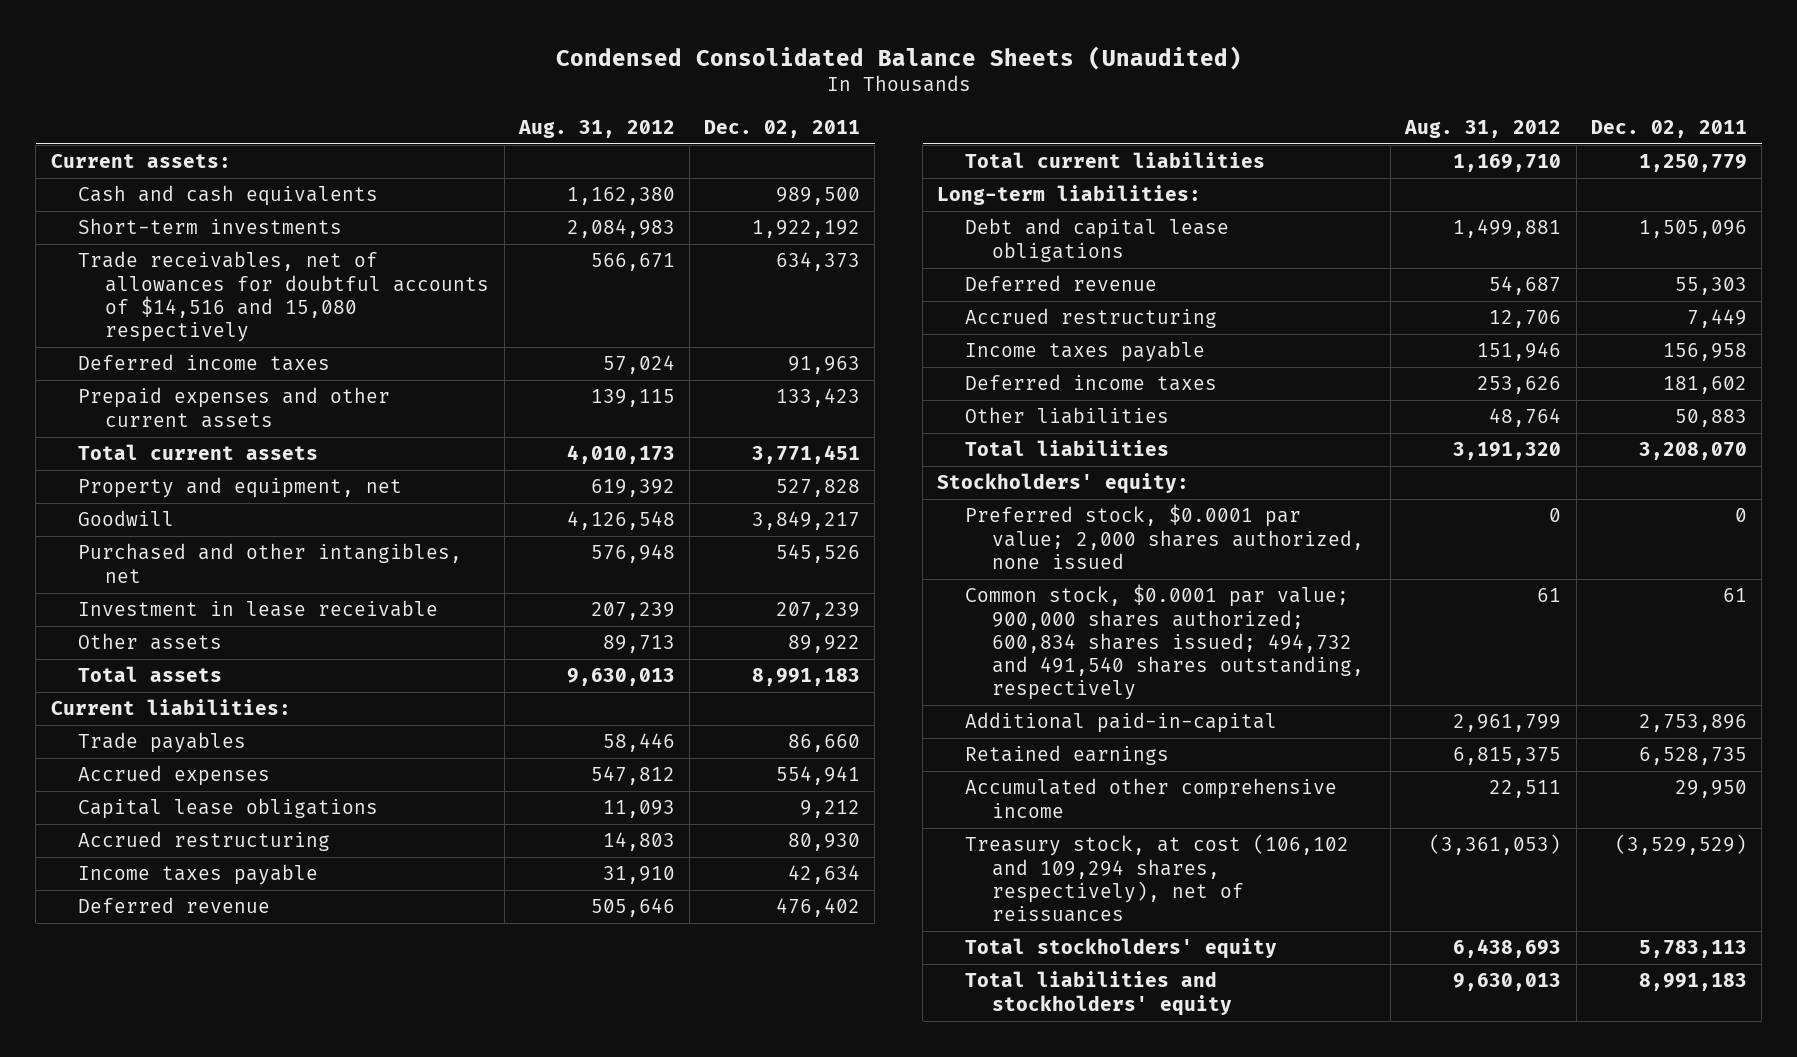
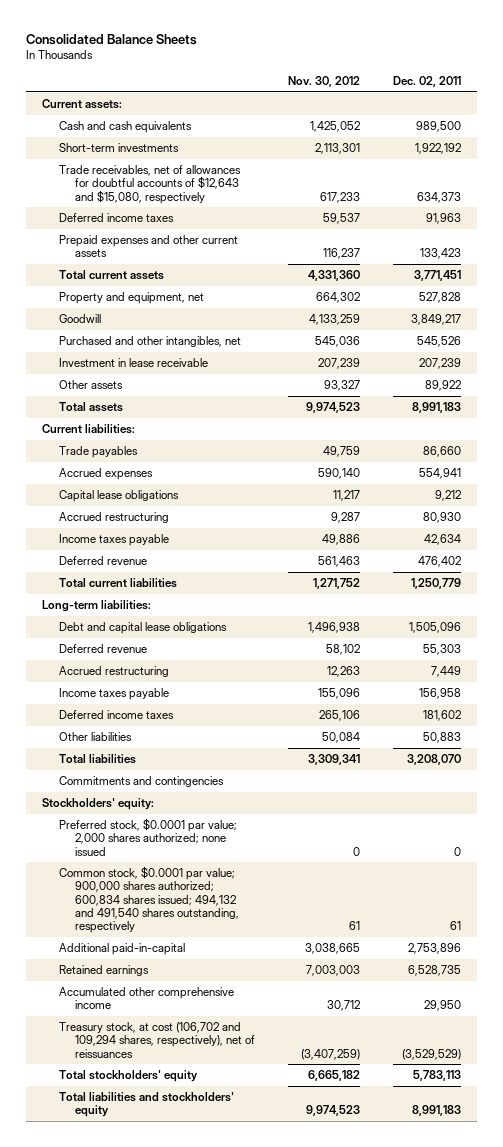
- Condensed Consolidated Balance Sheets (Unaudited)
+ Consolidated Balance Sheets
- | Aug. 31, 2012 | Dec. 02, 2011
+ | Nov. 30, 2012 | Dec. 02, 2011
- Trade receivables, net of allowances for doubtful accounts of $14,516 and 15,080 respectively | 566,671 | 634,373
+ Trade receivables, net of allowances for doubtful accounts of $12,643 and $15,080, respectively | 617,233 | 634,373
+ Commitments and contingencies
- Preferred stock, $0.0001 par value; 2,000 shares authorized, none issued | 0 | 0
- Common stock, $0.0001 par value; 900,000 shares authorized; 600,834 shares issued; 494,732 and 491,540 shares outstanding, respectively | 61 | 61
+ Preferred stock, $0.0001 par value; 2,000 shares authorized; none issued | 0 | 0
+ Common stock, $0.0001 par value; 900,000 shares authorized; 600,834 shares issued; 494,132 and 491,540 shares outstanding, respectively | 61 | 61
- Treasury stock, at cost (106,102 and 109,294 shares, respectively), net of reissuances | (3,361,053) | (3,529,529)
+ Treasury stock, at cost (106,702 and 109,294 shares, respectively), net of reissuances | (3,407,259) | (3,529,529)

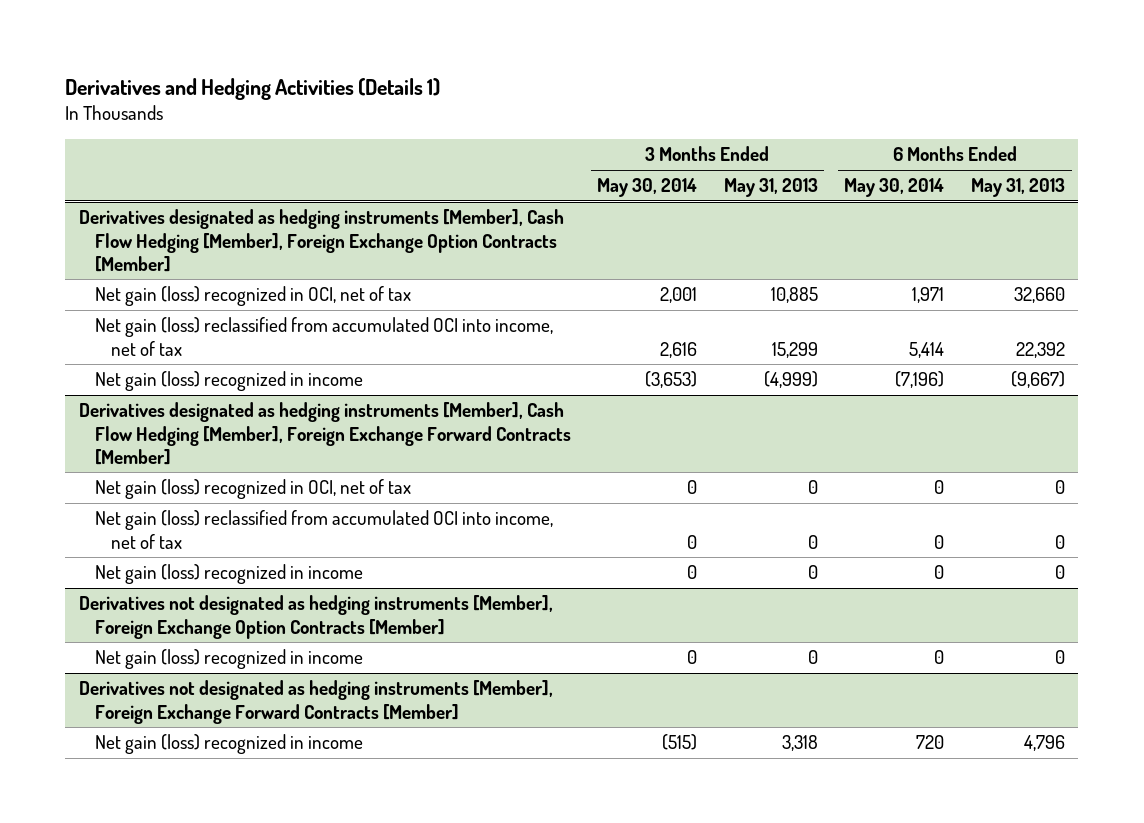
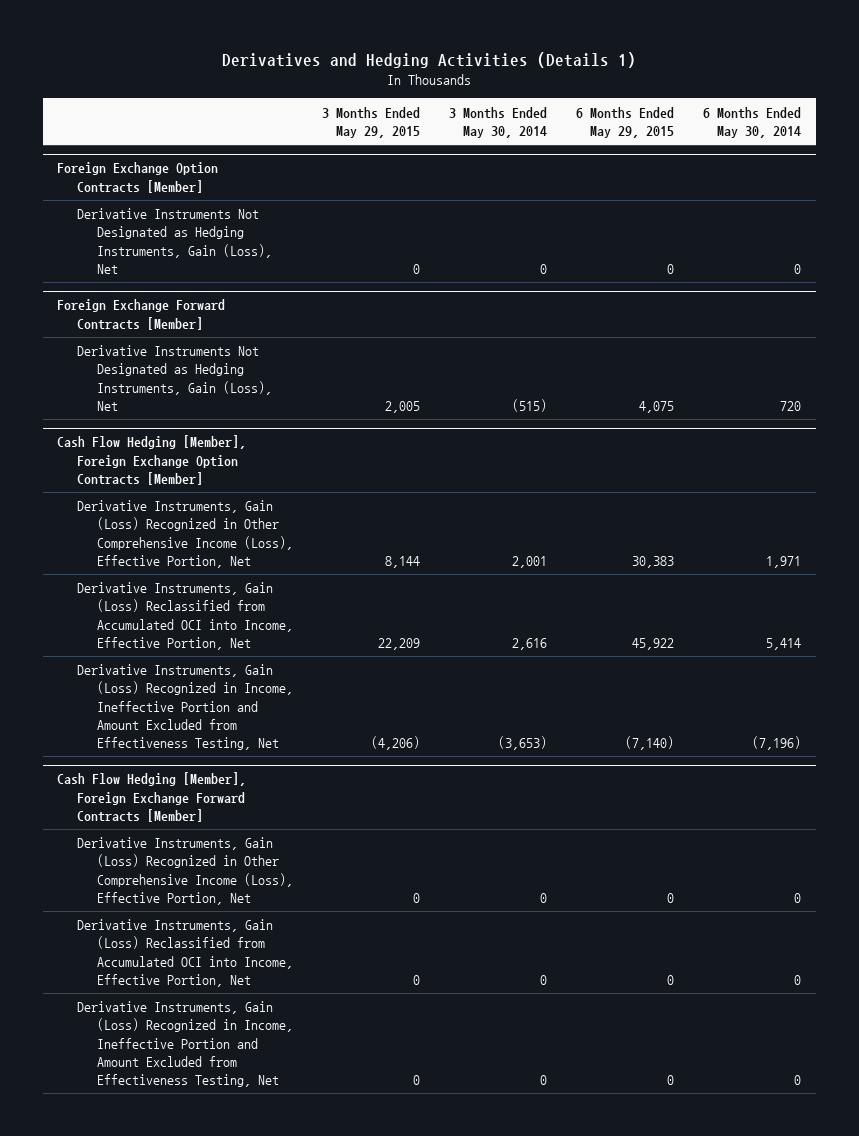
- | 3 Months Ended May 30, 2014 | 3 Months Ended May 31, 2013 | 6 Months Ended May 30, 2014 | 6 Months Ended May 31, 2013
+ | 3 Months Ended May 29, 2015 | 3 Months Ended May 30, 2014 | 6 Months Ended May 29, 2015 | 6 Months Ended May 30, 2014
- Derivatives designated as hedging instruments [Member], Cash Flow Hedging [Member], Foreign Exchange Option Contracts [Member]
- Net gain (loss) recognized in OCI, net of tax | 2,001 | 10,885 | 1,971 | 32,660
- Net gain (loss) reclassified from accumulated OCI into income, net of tax | 2,616 | 15,299 | 5,414 | 22,392
- Net gain (loss) recognized in income | (3,653) | (4,999) | (7,196) | (9,667)
- Derivatives designated as hedging instruments [Member], Cash Flow Hedging [Member], Foreign Exchange Forward Contracts [Member]
- Net gain (loss) recognized in OCI, net of tax | 0 | 0 | 0 | 0
- Net gain (loss) reclassified from accumulated OCI into income, net of tax | 0 | 0 | 0 | 0
- Net gain (loss) recognized in income | 0 | 0 | 0 | 0
- Derivatives not designated as hedging instruments [Member], Foreign Exchange Option Contracts [Member]
- Net gain (loss) recognized in income | 0 | 0 | 0 | 0
- Derivatives not designated as hedging instruments [Member], Foreign Exchange Forward Contracts [Member]
- Net gain (loss) recognized in income | (515) | 3,318 | 720 | 4,796
+ Foreign Exchange Option Contracts [Member]
+ Derivative Instruments Not Designated as Hedging Instruments, Gain (Loss), Net | 0 | 0 | 0 | 0
+ Foreign Exchange Forward Contracts [Member]
+ Derivative Instruments Not Designated as Hedging Instruments, Gain (Loss), Net | 2,005 | (515) | 4,075 | 720
+ Cash Flow Hedging [Member], Foreign Exchange Option Contracts [Member]
+ Derivative Instruments, Gain (Loss) Recognized in Other Comprehensive Income (Loss), Effective Portion, Net | 8,144 | 2,001 | 30,383 | 1,971
+ Derivative Instruments, Gain (Loss) Reclassified from Accumulated OCI into Income, Effective Portion, Net | 22,209 | 2,616 | 45,922 | 5,414
+ Derivative Instruments, Gain (Loss) Recognized in Income, Ineffective Portion and Amount Excluded from Effectiveness Testing, Net | (4,206) | (3,653) | (7,140) | (7,196)
+ Cash Flow Hedging [Member], Foreign Exchange Forward Contracts [Member]
+ Derivative Instruments, Gain (Loss) Recognized in Other Comprehensive Income (Loss), Effective Portion, Net | 0 | 0 | 0 | 0
+ Derivative Instruments, Gain (Loss) Reclassified from Accumulated OCI into Income, Effective Portion, Net | 0 | 0 | 0 | 0
+ Derivative Instruments, Gain (Loss) Recognized in Income, Ineffective Portion and Amount Excluded from Effectiveness Testing, Net | 0 | 0 | 0 | 0

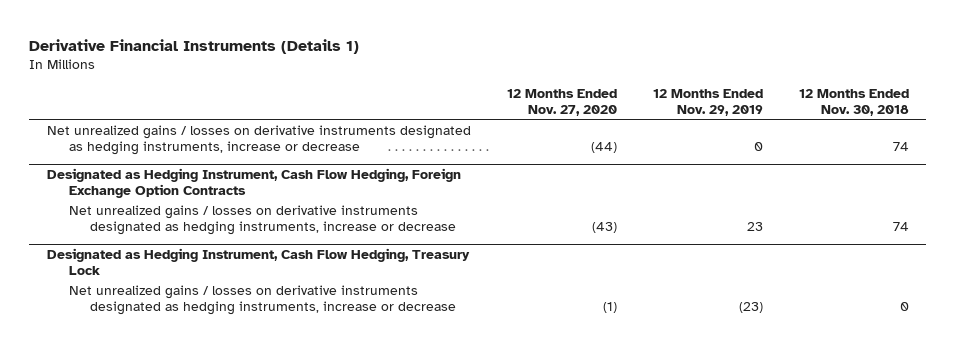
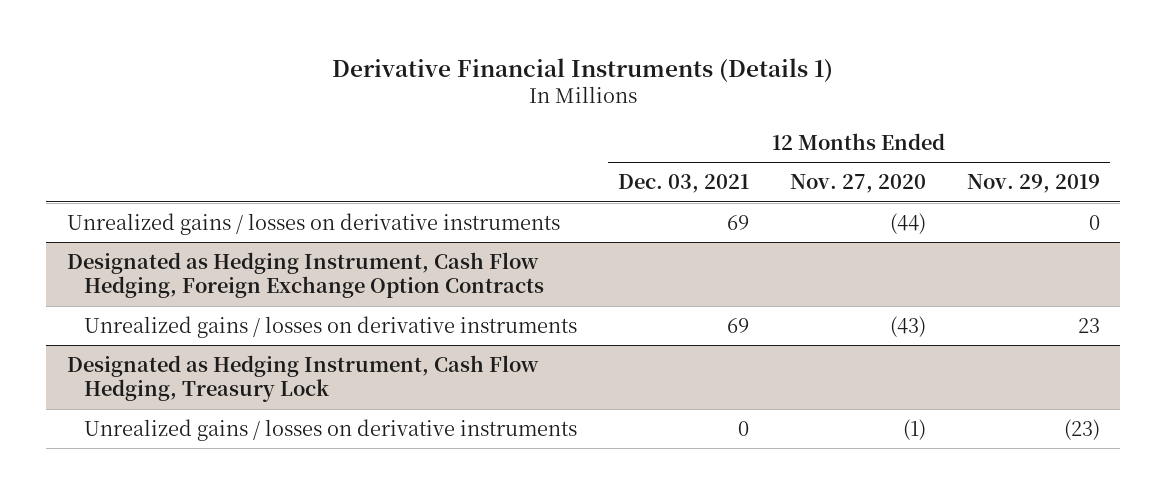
- | 12 Months Ended Nov. 27, 2020 | 12 Months Ended Nov. 29, 2019 | 12 Months Ended Nov. 30, 2018
+ | 12 Months Ended Dec. 03, 2021 | 12 Months Ended Nov. 27, 2020 | 12 Months Ended Nov. 29, 2019
- Net unrealized gains / losses on derivative instruments designated as hedging instruments, increase or decrease | (44) | 0 | 74
+ Unrealized gains / losses on derivative instruments | 69 | (44) | 0
@ Designated as Hedging Instrument, Cash Flow Hedging, Foreign Exchange Option Contracts
- Net unrealized gains / losses on derivative instruments designated as hedging instruments, increase or decrease | (43) | 23 | 74
+ Unrealized gains / losses on derivative instruments | 69 | (43) | 23
@ Designated as Hedging Instrument, Cash Flow Hedging, Treasury Lock
- Net unrealized gains / losses on derivative instruments designated as hedging instruments, increase or decrease | (1) | (23) | 0
+ Unrealized gains / losses on derivative instruments | 0 | (1) | (23)

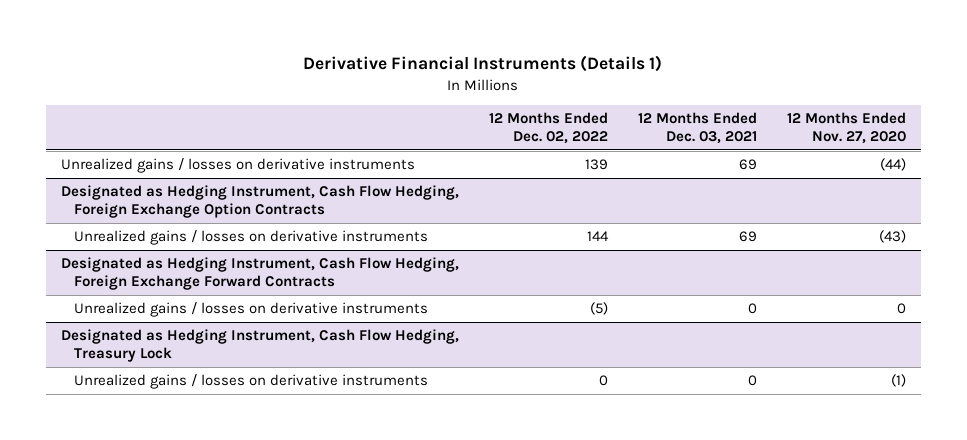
- | 12 Months Ended Dec. 03, 2021 | 12 Months Ended Nov. 27, 2020 | 12 Months Ended Nov. 29, 2019
+ | 12 Months Ended Dec. 02, 2022 | 12 Months Ended Dec. 03, 2021 | 12 Months Ended Nov. 27, 2020
+ Designated as Hedging Instrument, Cash Flow Hedging, Foreign Exchange Forward Contracts
+ Unrealized gains / losses on derivative instruments | (5) | 0 | 0

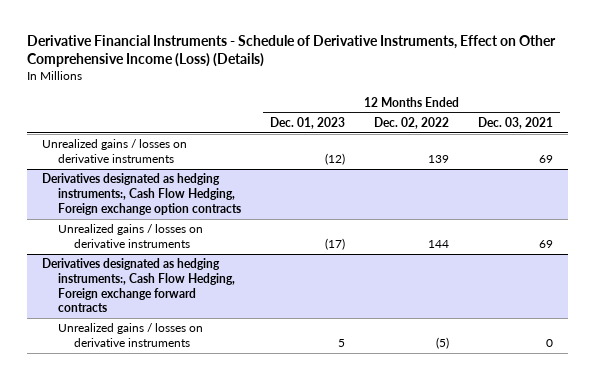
- Derivative Financial Instruments (Details 1)
+ Derivative Financial Instruments - Schedule of Derivative Instruments, Effect on Other Comprehensive Income (Loss) (Details)
- | 12 Months Ended Dec. 02, 2022 | 12 Months Ended Dec. 03, 2021 | 12 Months Ended Nov. 27, 2020
+ | 12 Months Ended Dec. 01, 2023 | 12 Months Ended Dec. 02, 2022 | 12 Months Ended Dec. 03, 2021
- Designated as Hedging Instrument, Cash Flow Hedging, Foreign Exchange Option Contracts
+ Derivatives designated as hedging instruments:, Cash Flow Hedging, Foreign exchange option contracts
- Designated as Hedging Instrument, Cash Flow Hedging, Foreign Exchange Forward Contracts
+ Derivatives designated as hedging instruments:, Cash Flow Hedging, Foreign exchange forward contracts
- Designated as Hedging Instrument, Cash Flow Hedging, Treasury Lock
- Unrealized gains / losses on derivative instruments | 0 | 0 | (1)

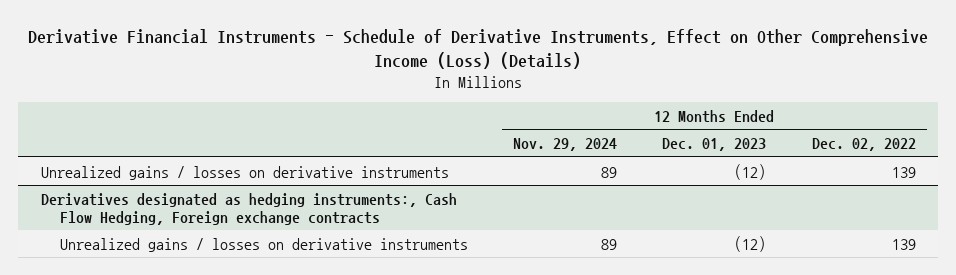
- | 12 Months Ended Dec. 01, 2023 | 12 Months Ended Dec. 02, 2022 | 12 Months Ended Dec. 03, 2021
+ | 12 Months Ended Nov. 29, 2024 | 12 Months Ended Dec. 01, 2023 | 12 Months Ended Dec. 02, 2022
- Derivatives designated as hedging instruments:, Cash Flow Hedging, Foreign exchange option contracts
- Unrealized gains / losses on derivative instruments | (17) | 144 | 69
- Derivatives designated as hedging instruments:, Cash Flow Hedging, Foreign exchange forward contracts
- Unrealized gains / losses on derivative instruments | 5 | (5) | 0
+ Derivatives designated as hedging instruments:, Cash Flow Hedging, Foreign exchange contracts
+ Unrealized gains / losses on derivative instruments | 89 | (12) | 139

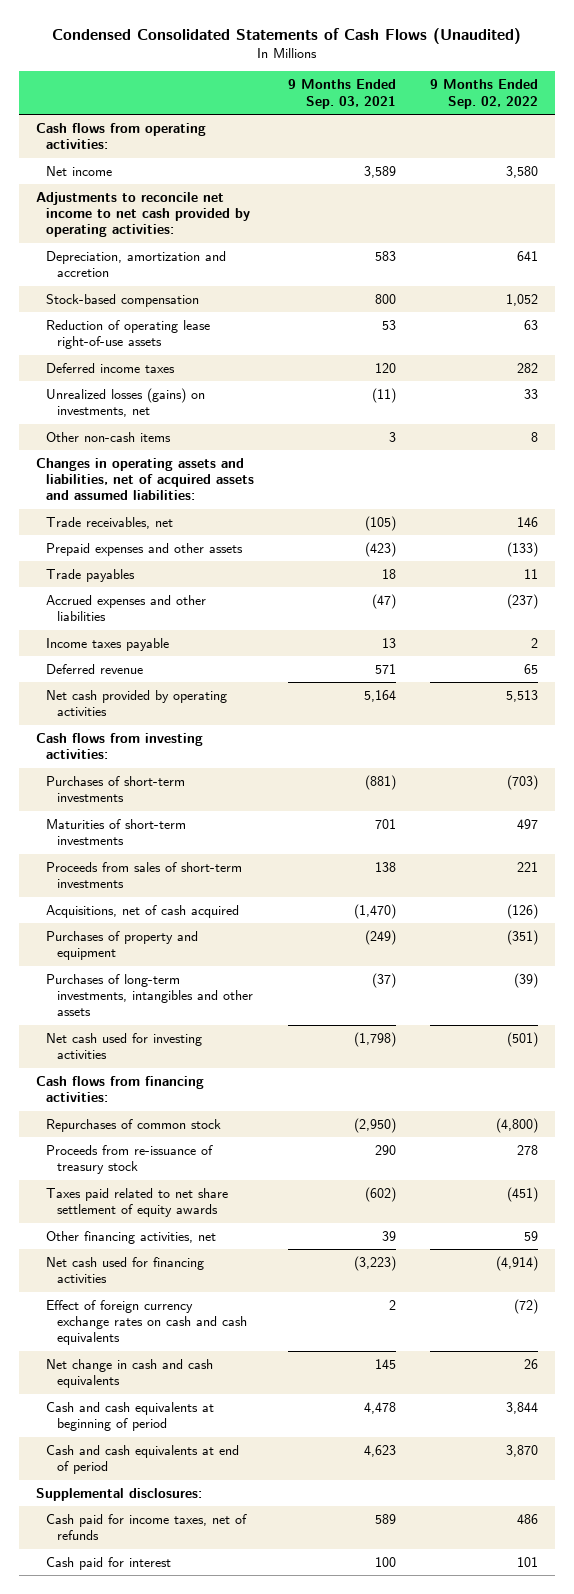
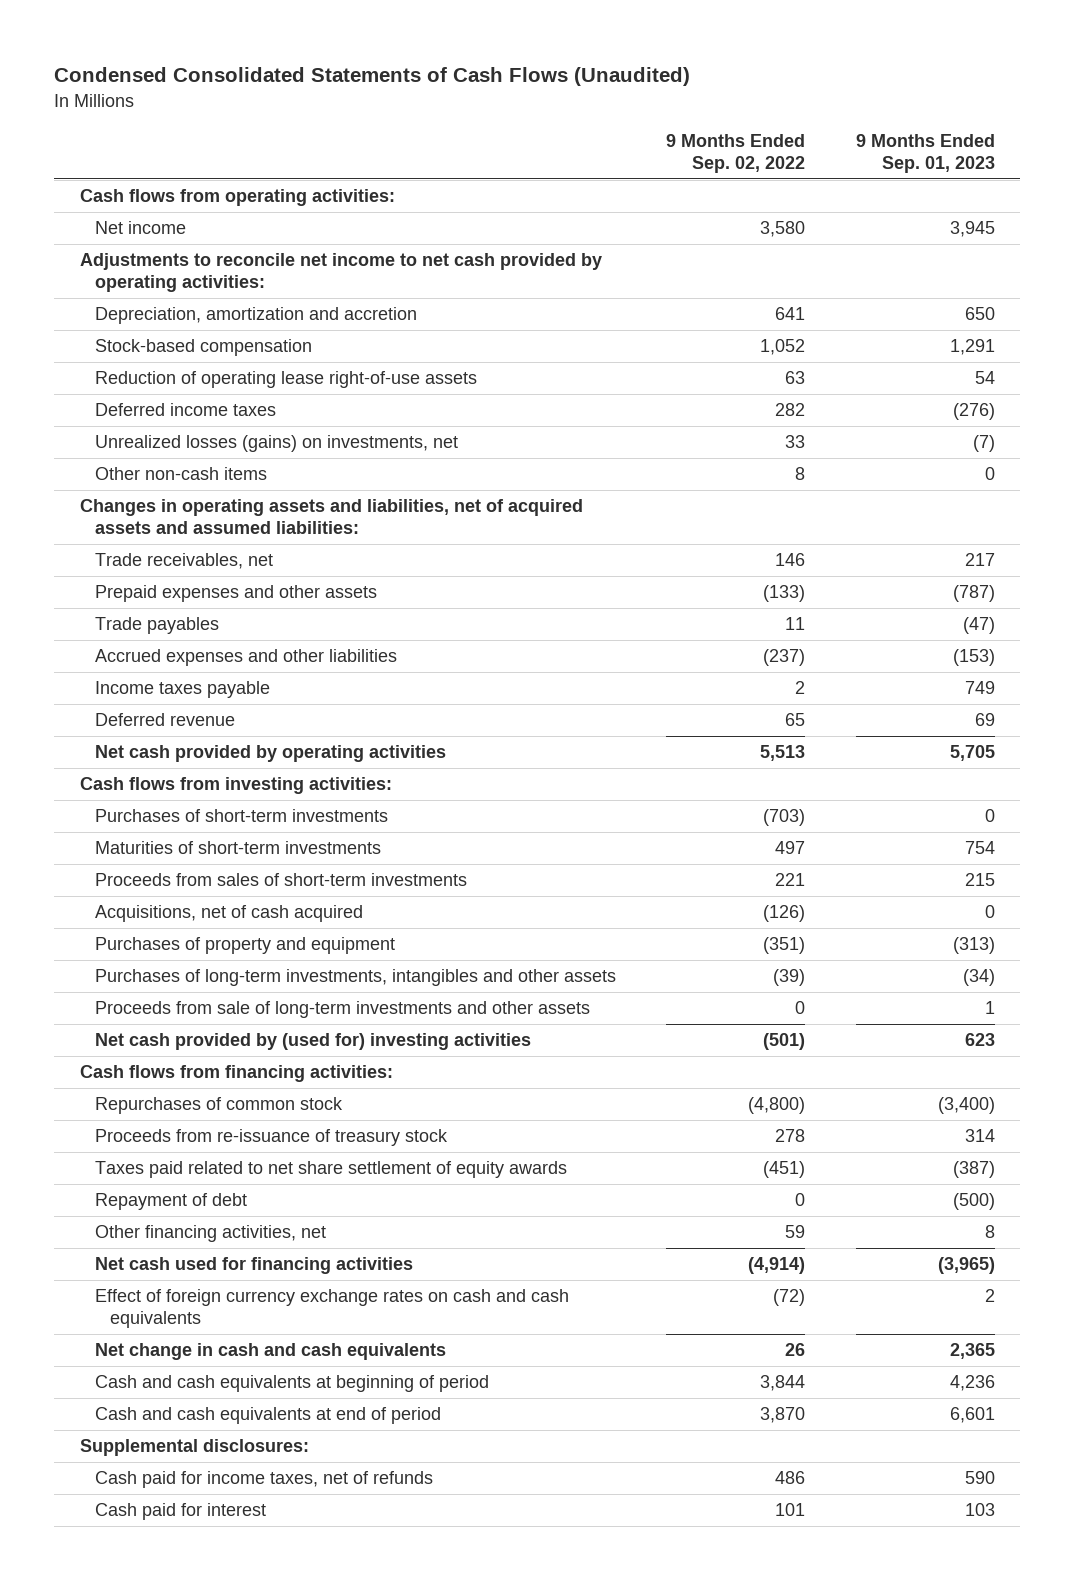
- | 9 Months Ended Sep. 03, 2021 | 9 Months Ended Sep. 02, 2022
+ | 9 Months Ended Sep. 02, 2022 | 9 Months Ended Sep. 01, 2023
- Net cash used for investing activities | (1,798) | (501)
+ Proceeds from sale of long-term investments and other assets | 0 | 1
+ Net cash provided by (used for) investing activities | (501) | 623
+ Repayment of debt | 0 | (500)

